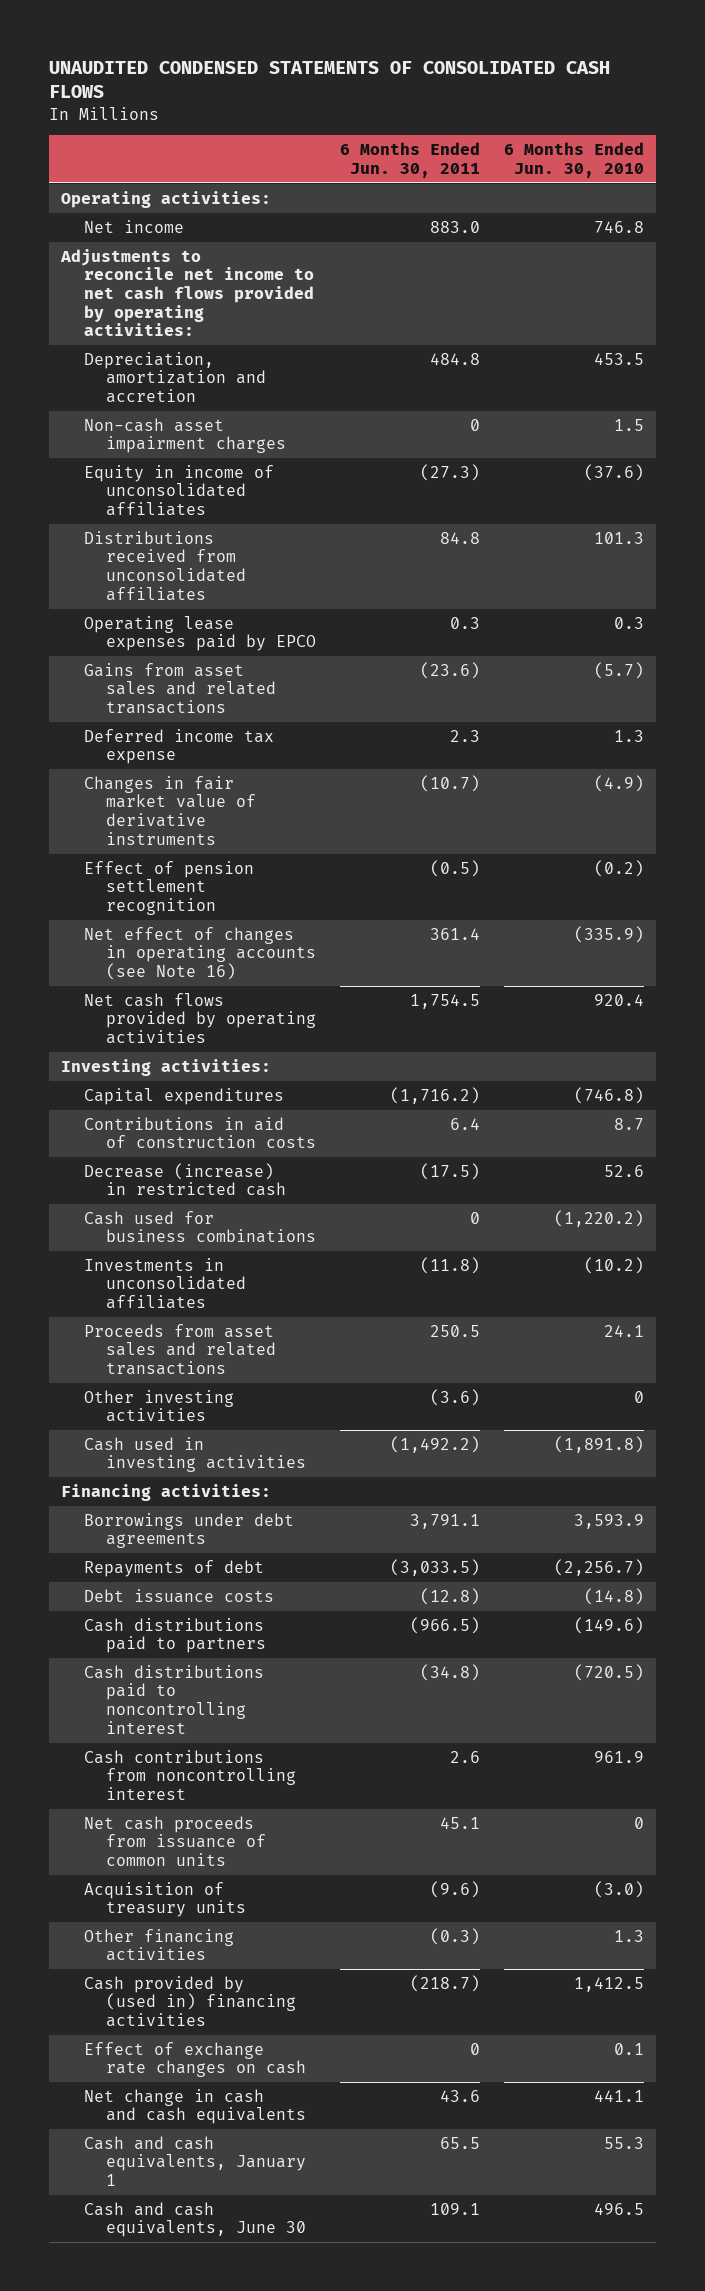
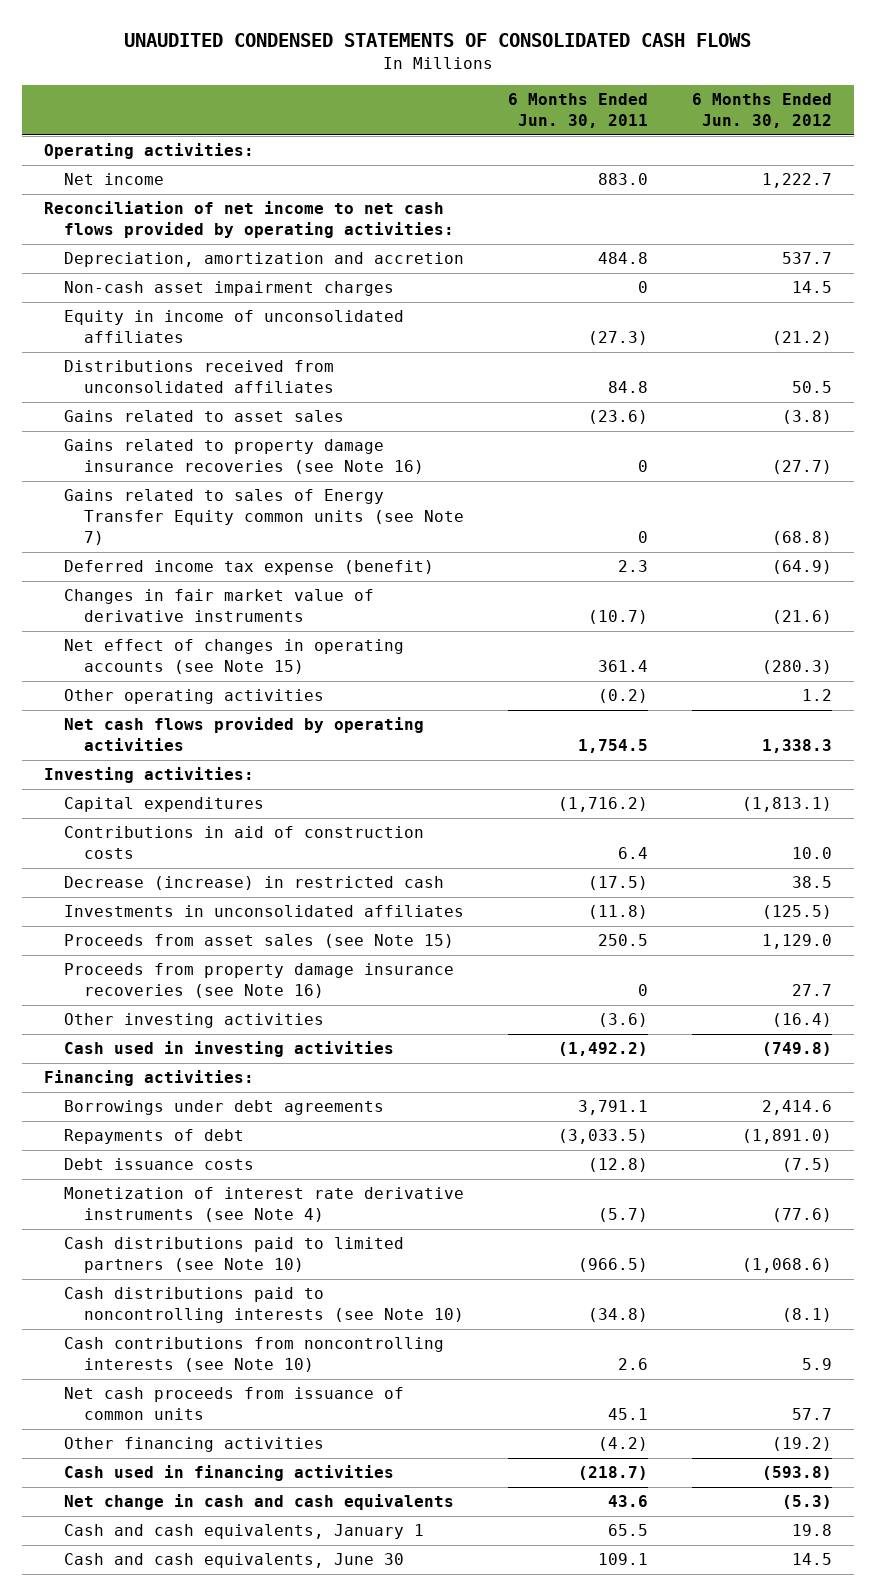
- | 6 Months Ended Jun. 30, 2011 | 6 Months Ended Jun. 30, 2010
+ | 6 Months Ended Jun. 30, 2011 | 6 Months Ended Jun. 30, 2012
- Adjustments to reconcile net income to net cash flows provided by operating activities:
+ Reconciliation of net income to net cash flows provided by operating activities:
- Operating lease expenses paid by EPCO | 0.3 | 0.3
- Gains from asset sales and related transactions | (23.6) | (5.7)
- Deferred income tax expense | 2.3 | 1.3
+ Gains related to asset sales | (23.6) | (3.8)
+ Gains related to property damage insurance recoveries (see Note 16) | 0 | (27.7)
+ Gains related to sales of Energy Transfer Equity common units (see Note 7) | 0 | (68.8)
+ Deferred income tax expense (benefit) | 2.3 | (64.9)
- Effect of pension settlement recognition | (0.5) | (0.2)
- Net effect of changes in operating accounts (see Note 16) | 361.4 | (335.9)
+ Net effect of changes in operating accounts (see Note 15) | 361.4 | (280.3)
+ Other operating activities | (0.2) | 1.2
- Cash used for business combinations | 0 | (1,220.2)
- Proceeds from asset sales and related transactions | 250.5 | 24.1
+ Proceeds from asset sales (see Note 15) | 250.5 | 1,129.0
+ Proceeds from property damage insurance recoveries (see Note 16) | 0 | 27.7
- Cash distributions paid to partners | (966.5) | (149.6)
- Cash distributions paid to noncontrolling interest | (34.8) | (720.5)
- Cash contributions from noncontrolling interest | 2.6 | 961.9
+ Monetization of interest rate derivative instruments (see Note 4) | (5.7) | (77.6)
+ Cash distributions paid to limited partners (see Note 10) | (966.5) | (1,068.6)
+ Cash distributions paid to noncontrolling interests (see Note 10) | (34.8) | (8.1)
+ Cash contributions from noncontrolling interests (see Note 10) | 2.6 | 5.9
- Acquisition of treasury units | (9.6) | (3.0)
- Other financing activities | (0.3) | 1.3
- Cash provided by (used in) financing activities | (218.7) | 1,412.5
- Effect of exchange rate changes on cash | 0 | 0.1
+ Other financing activities | (4.2) | (19.2)
+ Cash used in financing activities | (218.7) | (593.8)

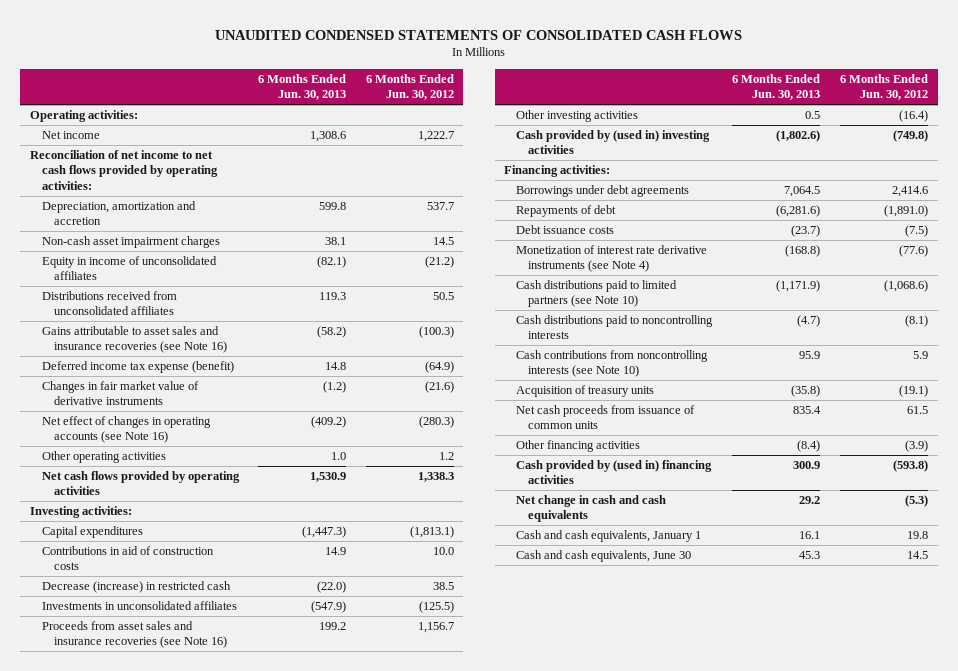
- | 6 Months Ended Jun. 30, 2011 | 6 Months Ended Jun. 30, 2012
+ | 6 Months Ended Jun. 30, 2013 | 6 Months Ended Jun. 30, 2012
- Gains related to asset sales | (23.6) | (3.8)
- Gains related to property damage insurance recoveries (see Note 16) | 0 | (27.7)
- Gains related to sales of Energy Transfer Equity common units (see Note 7) | 0 | (68.8)
+ Gains attributable to asset sales and insurance recoveries (see Note 16) | (58.2) | (100.3)
- Net effect of changes in operating accounts (see Note 15) | 361.4 | (280.3)
+ Net effect of changes in operating accounts (see Note 16) | (409.2) | (280.3)
- Proceeds from asset sales (see Note 15) | 250.5 | 1,129.0
- Proceeds from property damage insurance recoveries (see Note 16) | 0 | 27.7
+ Proceeds from asset sales and insurance recoveries (see Note 16) | 199.2 | 1,156.7
- Cash used in investing activities | (1,492.2) | (749.8)
+ Cash provided by (used in) investing activities | (1,802.6) | (749.8)
- Cash distributions paid to noncontrolling interests (see Note 10) | (34.8) | (8.1)
+ Cash distributions paid to noncontrolling interests | (4.7) | (8.1)
- Net cash proceeds from issuance of common units | 45.1 | 57.7
- Other financing activities | (4.2) | (19.2)
- Cash used in financing activities | (218.7) | (593.8)
+ Acquisition of treasury units | (35.8) | (19.1)
+ Net cash proceeds from issuance of common units | 835.4 | 61.5
+ Other financing activities | (8.4) | (3.9)
+ Cash provided by (used in) financing activities | 300.9 | (593.8)

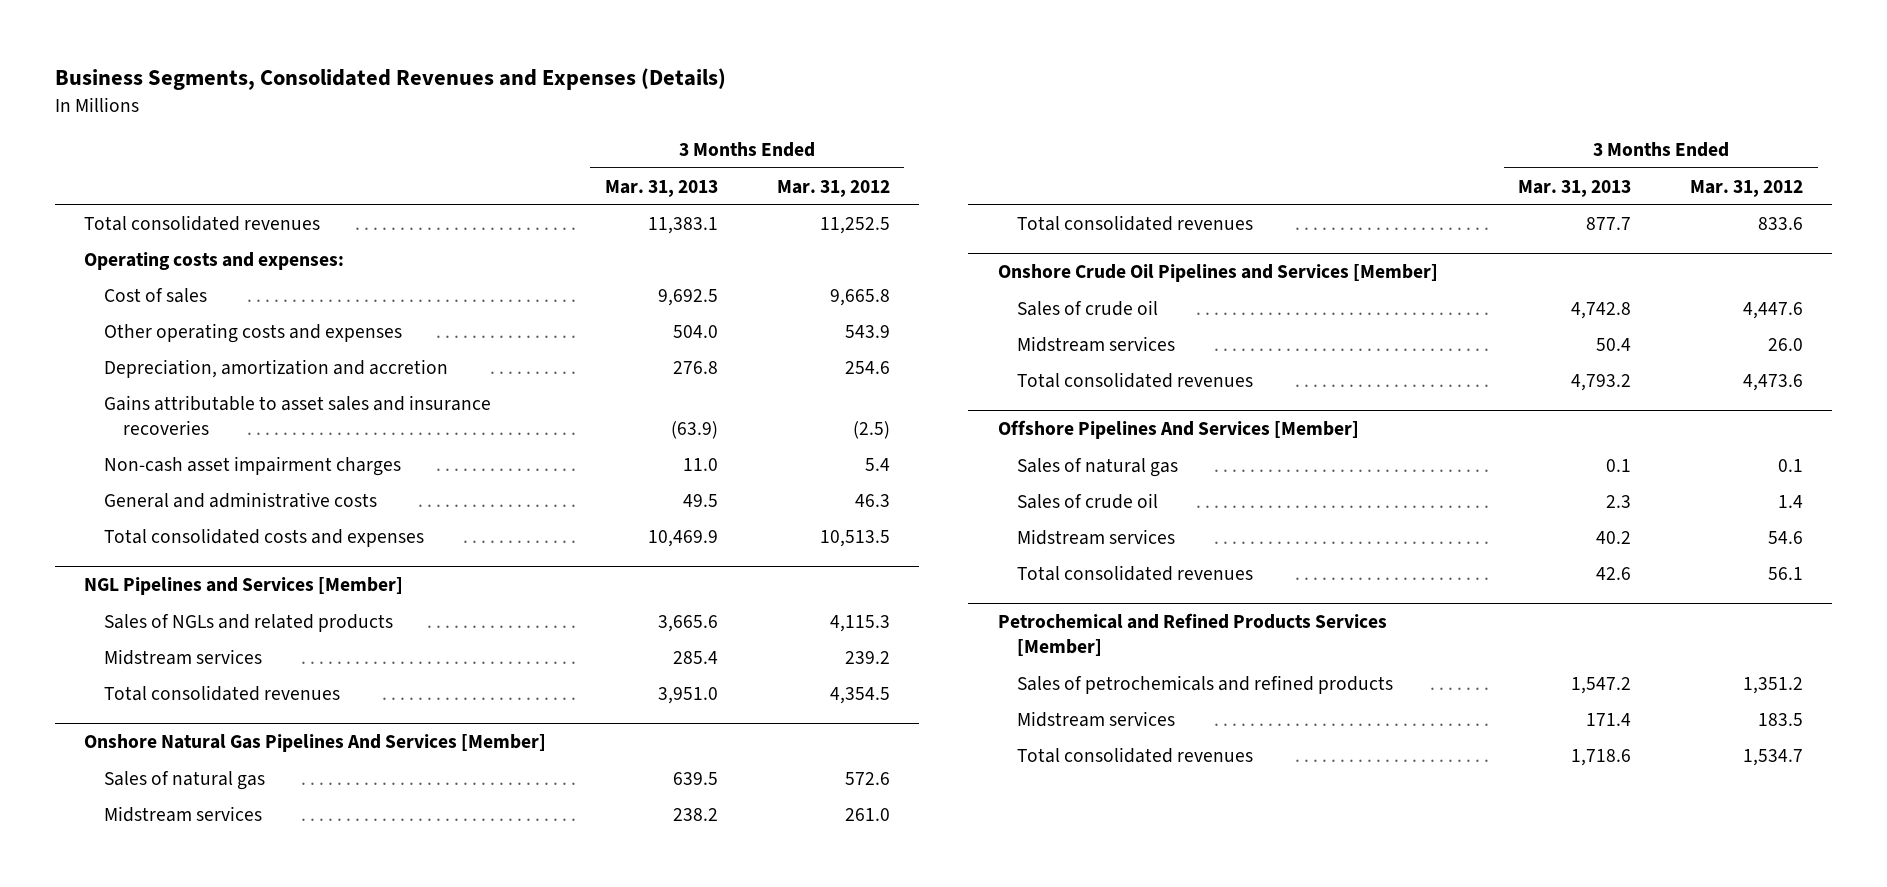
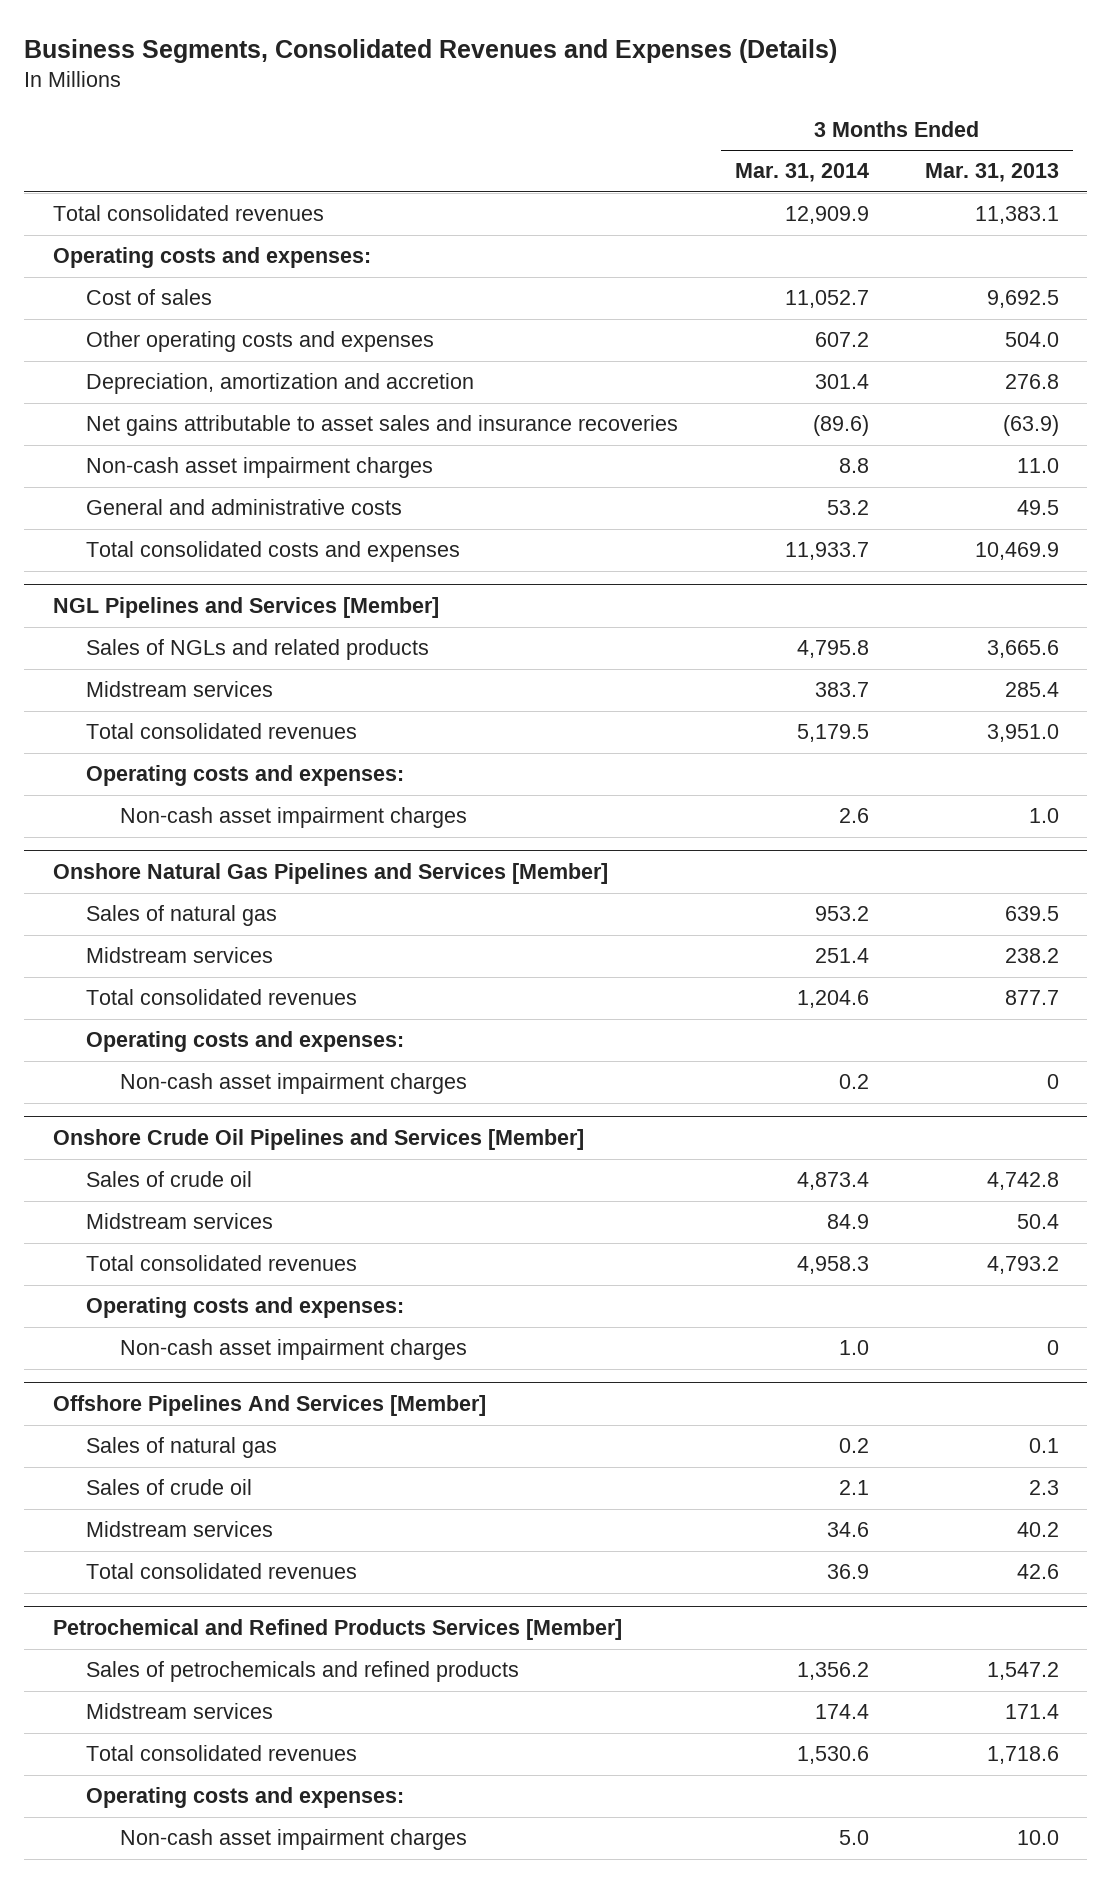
- | 3 Months Ended Mar. 31, 2013 | 3 Months Ended Mar. 31, 2012
+ | 3 Months Ended Mar. 31, 2014 | 3 Months Ended Mar. 31, 2013
- Gains attributable to asset sales and insurance recoveries | (63.9) | (2.5)
+ Net gains attributable to asset sales and insurance recoveries | (89.6) | (63.9)
- Onshore Natural Gas Pipelines And Services [Member]
@ NGL Pipelines and Services [Member]
+ Operating costs and expenses:
+ Non-cash asset impairment charges | 2.6 | 1.0
+ Onshore Natural Gas Pipelines and Services [Member]
+ Operating costs and expenses:
+ Non-cash asset impairment charges | 0.2 | 0
@ Onshore Crude Oil Pipelines and Services [Member]
+ Operating costs and expenses:
+ Non-cash asset impairment charges | 1.0 | 0
@ Petrochemical and Refined Products Services [Member]
+ Operating costs and expenses:
+ Non-cash asset impairment charges | 5.0 | 10.0

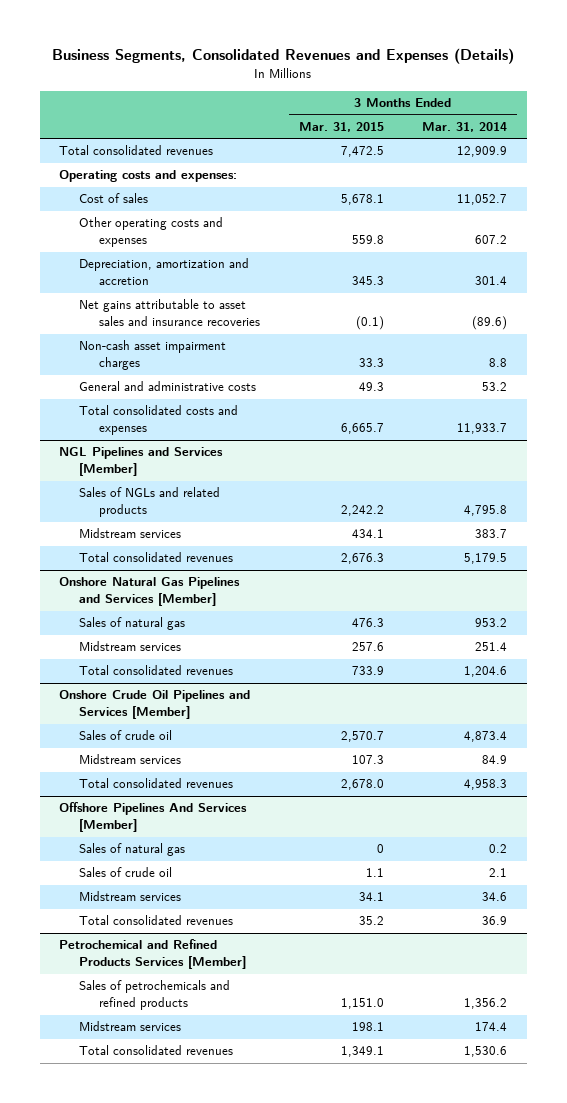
- | 3 Months Ended Mar. 31, 2014 | 3 Months Ended Mar. 31, 2013
+ | 3 Months Ended Mar. 31, 2015 | 3 Months Ended Mar. 31, 2014
@ NGL Pipelines and Services [Member]
- Operating costs and expenses:
- Non-cash asset impairment charges | 2.6 | 1.0
@ Onshore Natural Gas Pipelines and Services [Member]
- Operating costs and expenses:
- Non-cash asset impairment charges | 0.2 | 0
@ Onshore Crude Oil Pipelines and Services [Member]
- Operating costs and expenses:
- Non-cash asset impairment charges | 1.0 | 0
@ Petrochemical and Refined Products Services [Member]
- Operating costs and expenses:
- Non-cash asset impairment charges | 5.0 | 10.0

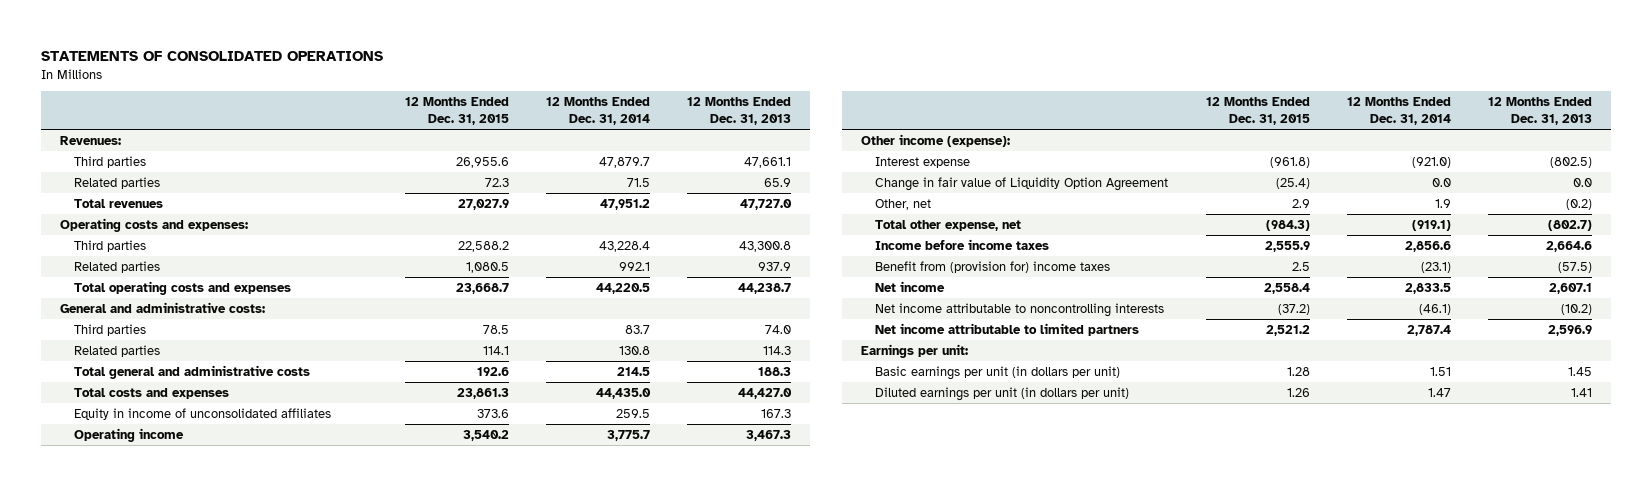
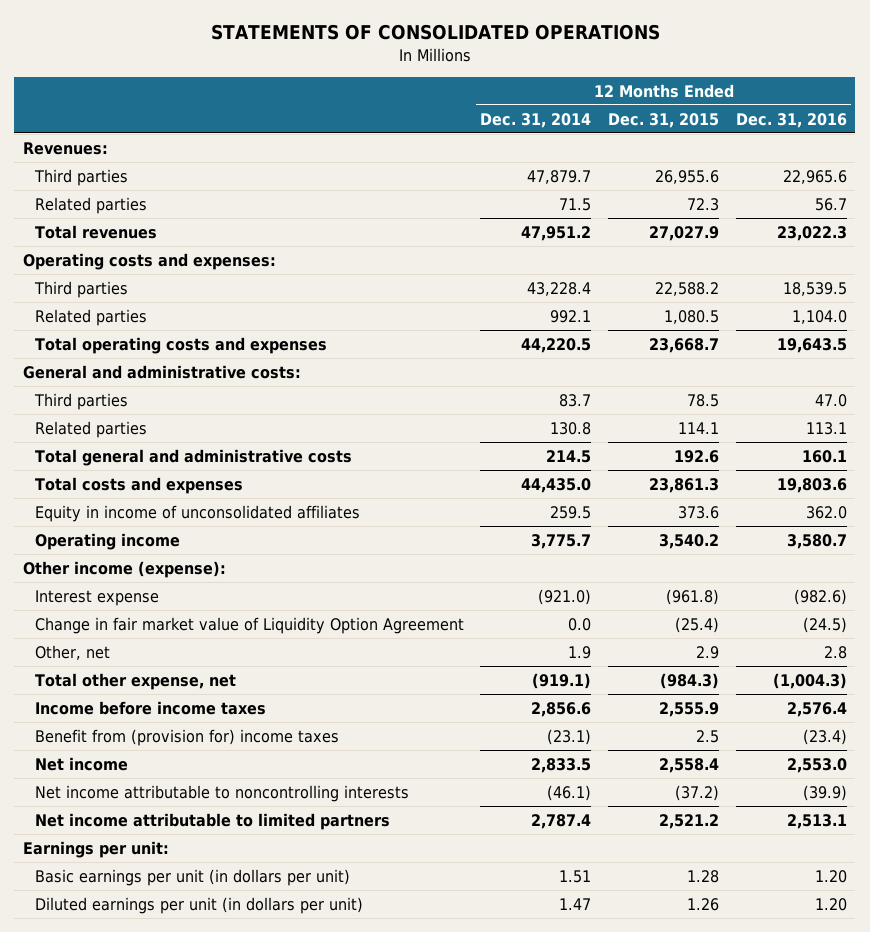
- | 12 Months Ended Dec. 31, 2015 | 12 Months Ended Dec. 31, 2014 | 12 Months Ended Dec. 31, 2013
+ | 12 Months Ended Dec. 31, 2014 | 12 Months Ended Dec. 31, 2015 | 12 Months Ended Dec. 31, 2016
- Change in fair value of Liquidity Option Agreement | (25.4) | 0.0 | 0.0
+ Change in fair market value of Liquidity Option Agreement | 0.0 | (25.4) | (24.5)

